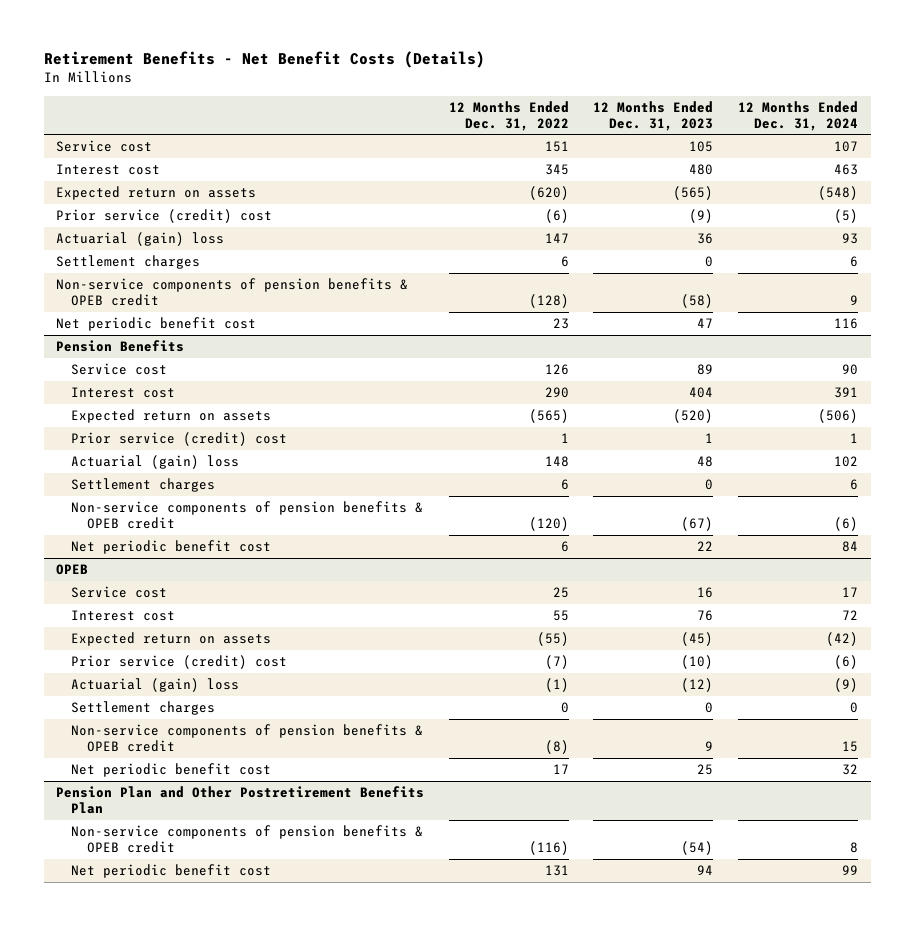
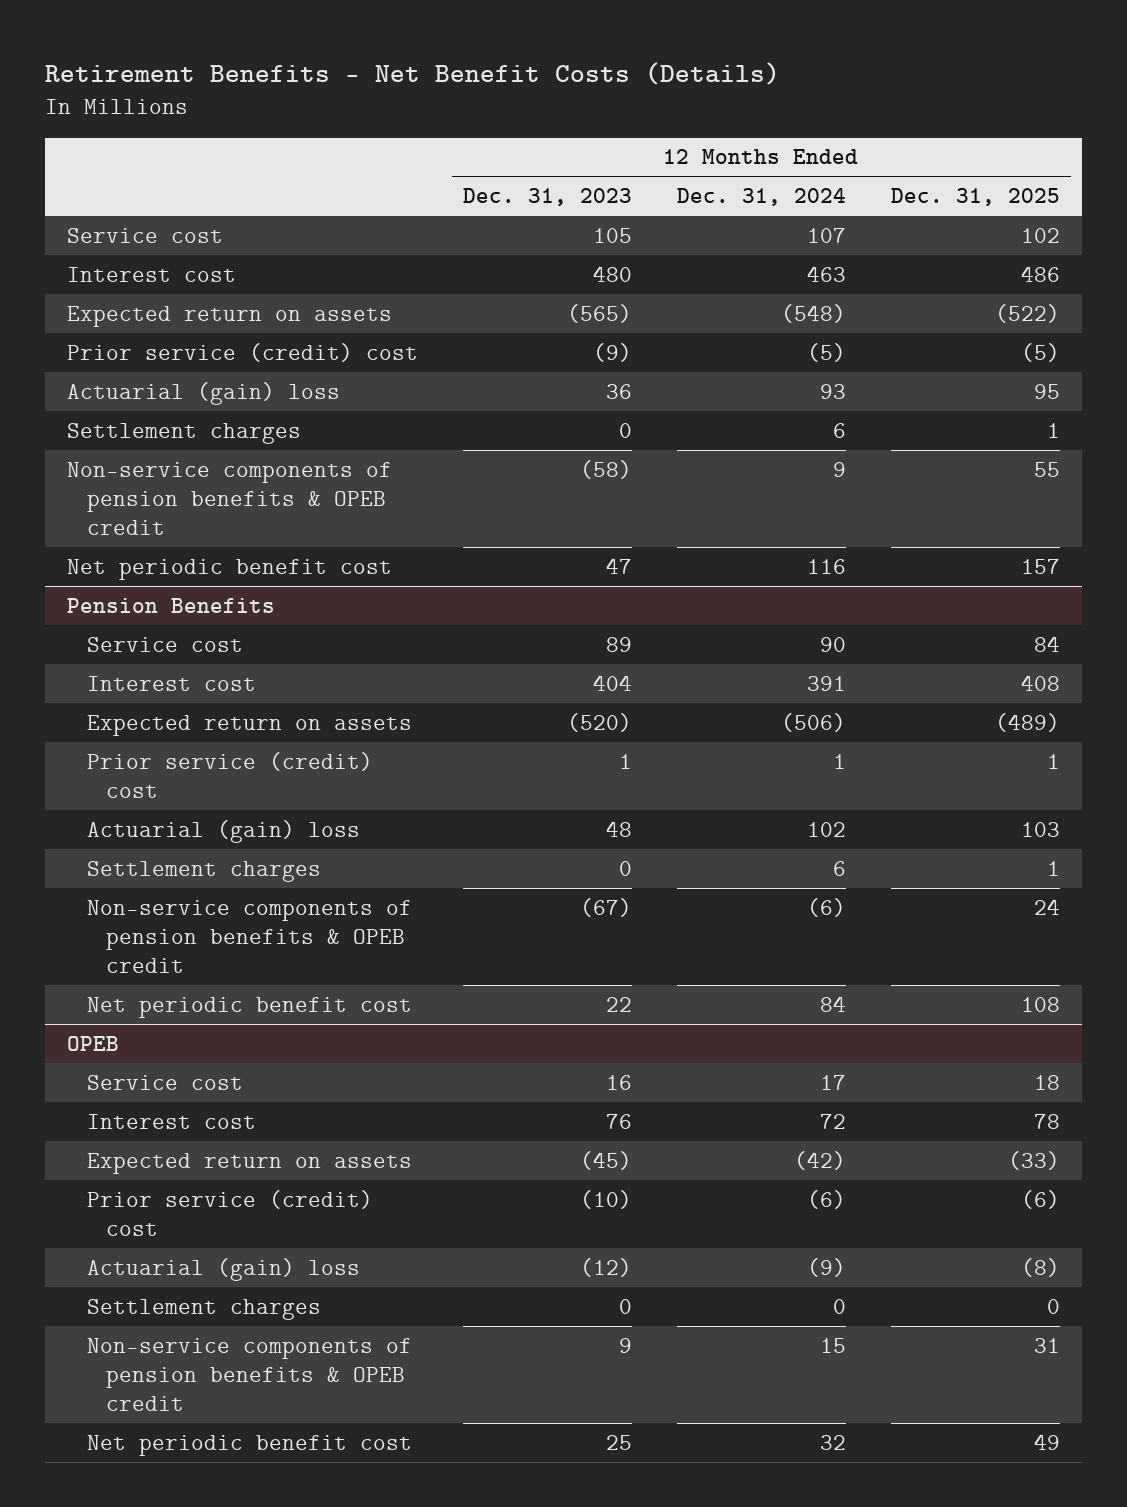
- | 12 Months Ended Dec. 31, 2022 | 12 Months Ended Dec. 31, 2023 | 12 Months Ended Dec. 31, 2024
+ | 12 Months Ended Dec. 31, 2023 | 12 Months Ended Dec. 31, 2024 | 12 Months Ended Dec. 31, 2025
- Pension Plan and Other Postretirement Benefits Plan
- Non-service components of pension benefits & OPEB credit | (116) | (54) | 8
- Net periodic benefit cost | 131 | 94 | 99

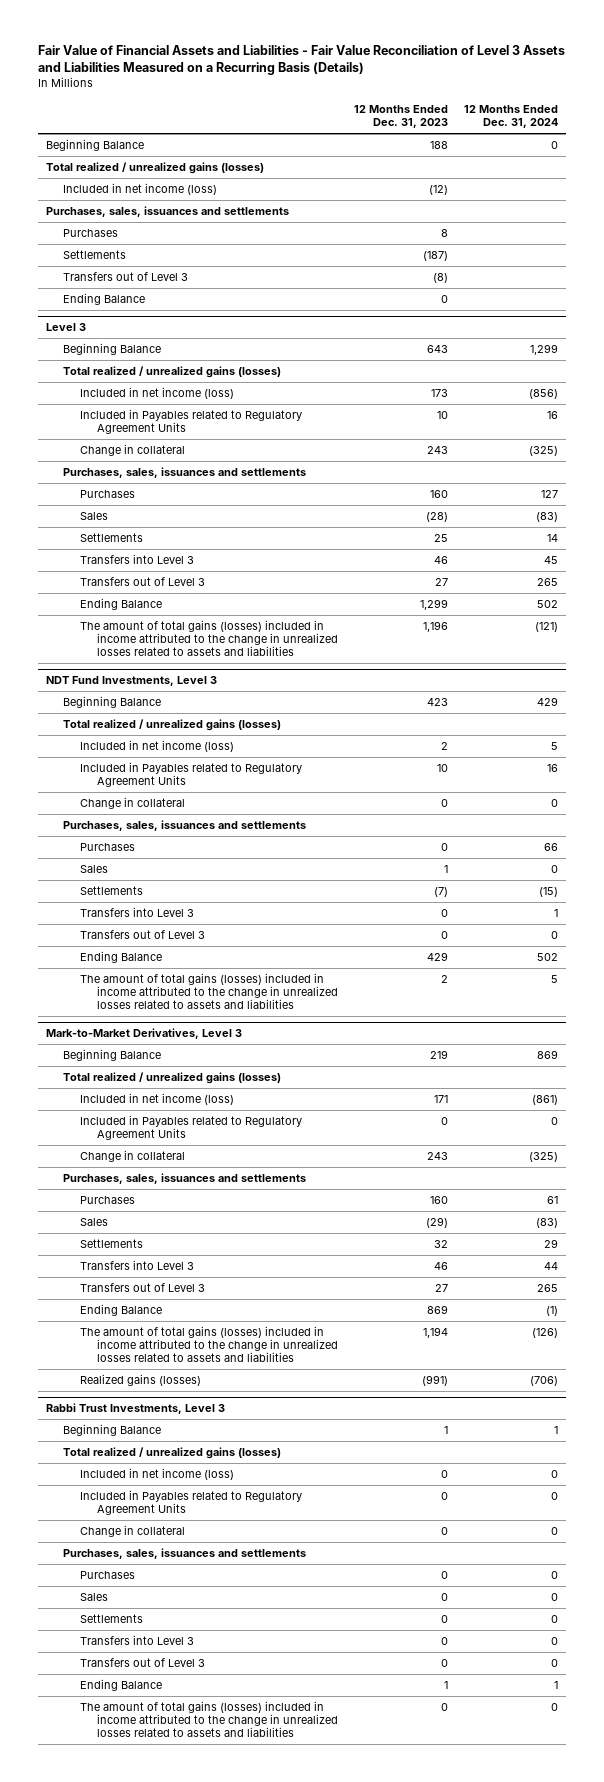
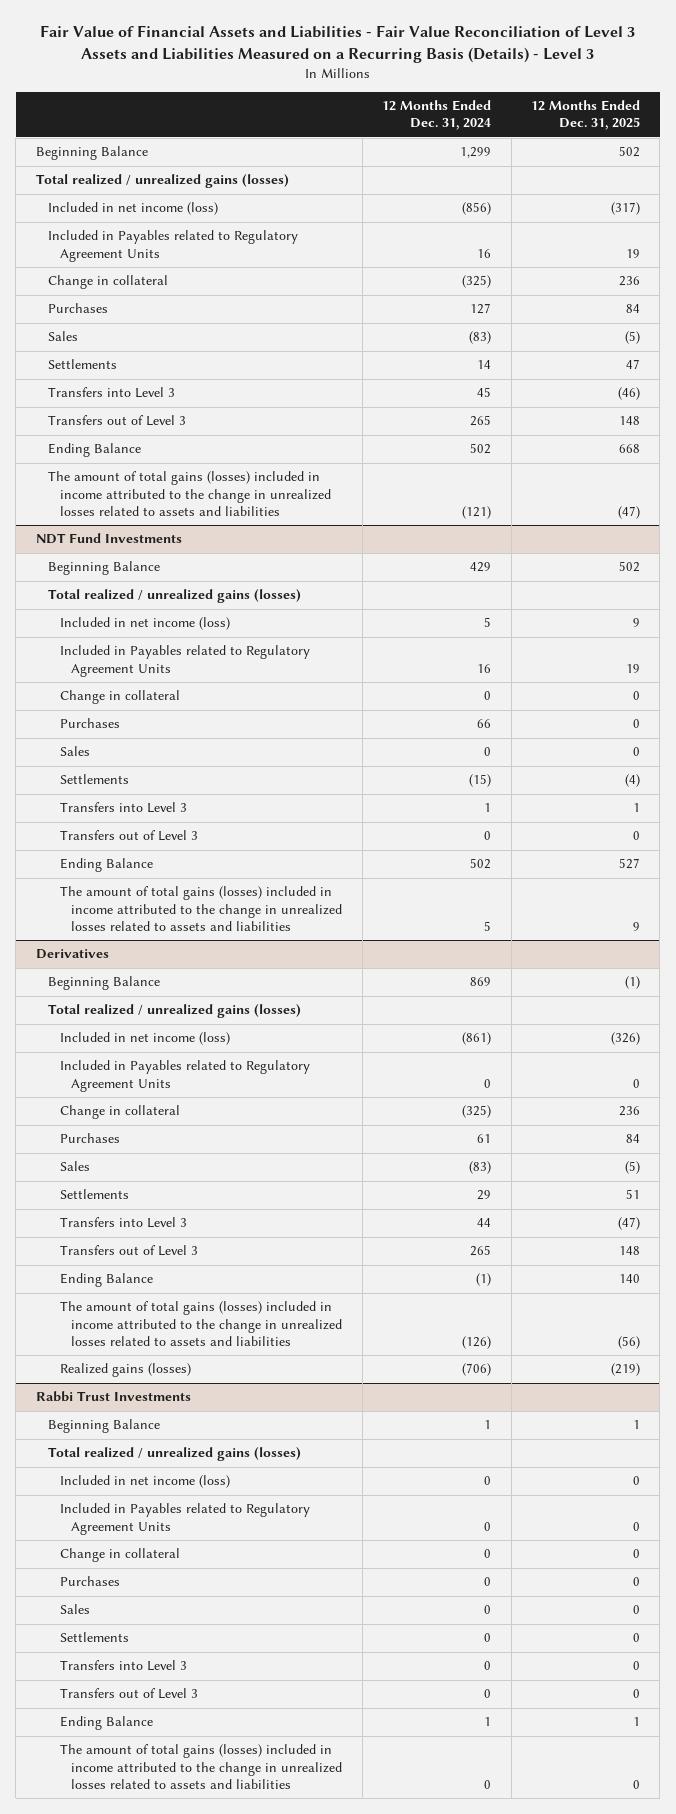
- Fair Value of Financial Assets and Liabilities - Fair Value Reconciliation of Level 3 Assets and Liabilities Measured on a Recurring Basis (Details)
+ Fair Value of Financial Assets and Liabilities - Fair Value Reconciliation of Level 3 Assets and Liabilities Measured on a Recurring Basis (Details) - Level 3
- | 12 Months Ended Dec. 31, 2023 | 12 Months Ended Dec. 31, 2024
+ | 12 Months Ended Dec. 31, 2024 | 12 Months Ended Dec. 31, 2025
- Beginning Balance | 188 | 0
- Total realized / unrealized gains (losses)
- Included in net income (loss) | (12) |
- Purchases, sales, issuances and settlements
- Purchases | 8 |
- Settlements | (187) |
- Transfers out of Level 3 | (8) |
- Ending Balance | 0 |
- Level 3
- Purchases, sales, issuances and settlements
- NDT Fund Investments, Level 3
+ NDT Fund Investments
- Purchases, sales, issuances and settlements
- Mark-to-Market Derivatives, Level 3
+ Derivatives
- Purchases, sales, issuances and settlements
- Rabbi Trust Investments, Level 3
+ Rabbi Trust Investments
- Purchases, sales, issuances and settlements

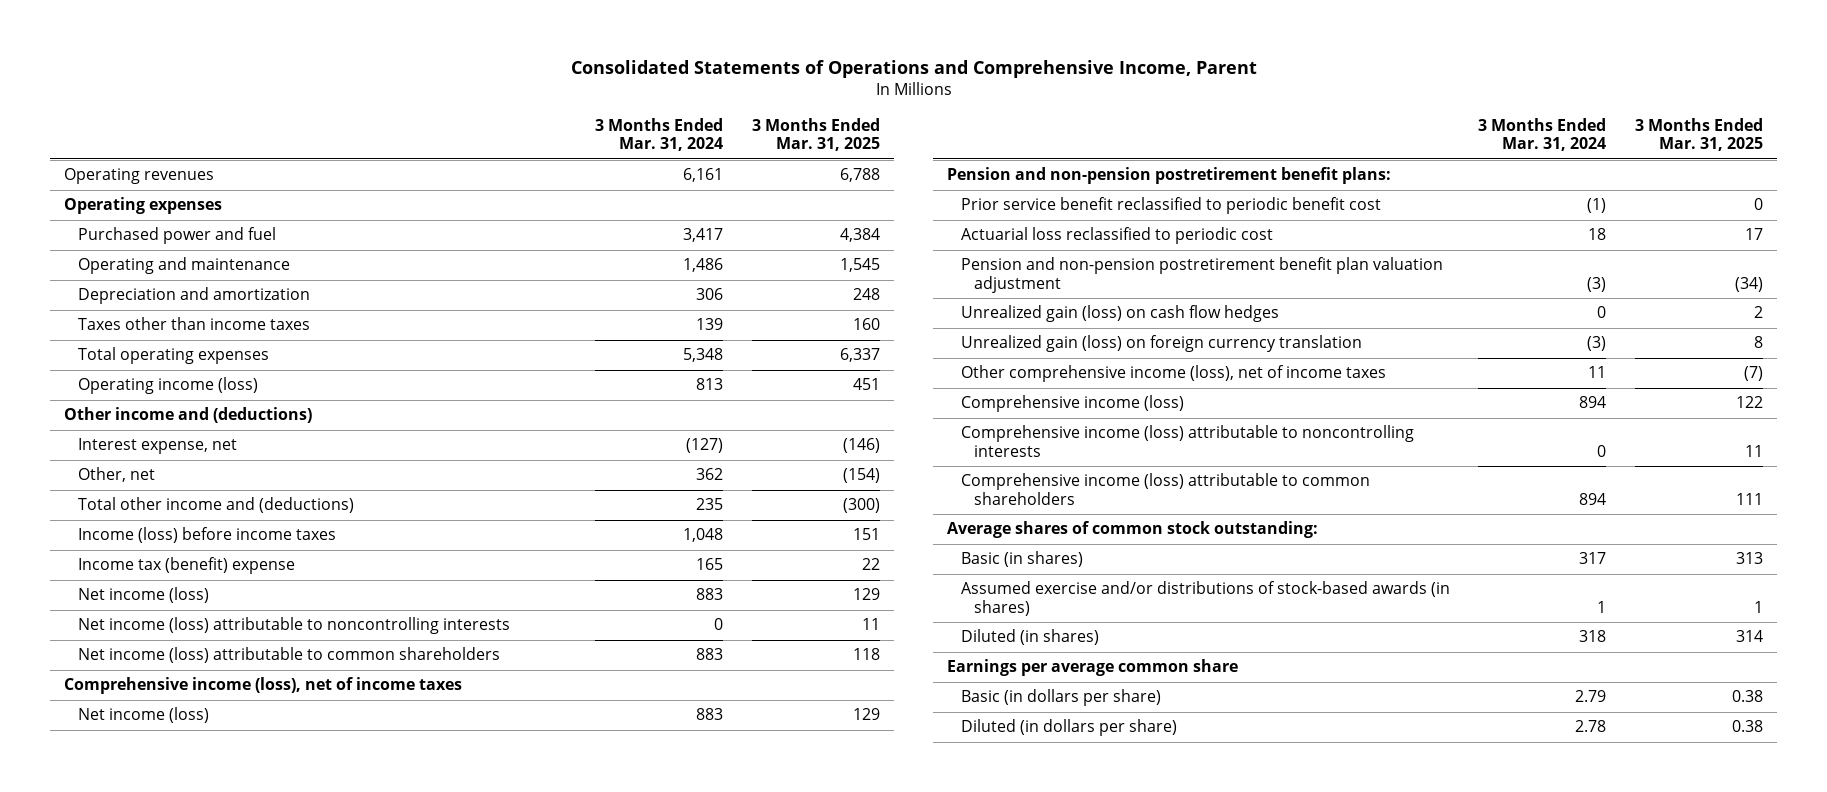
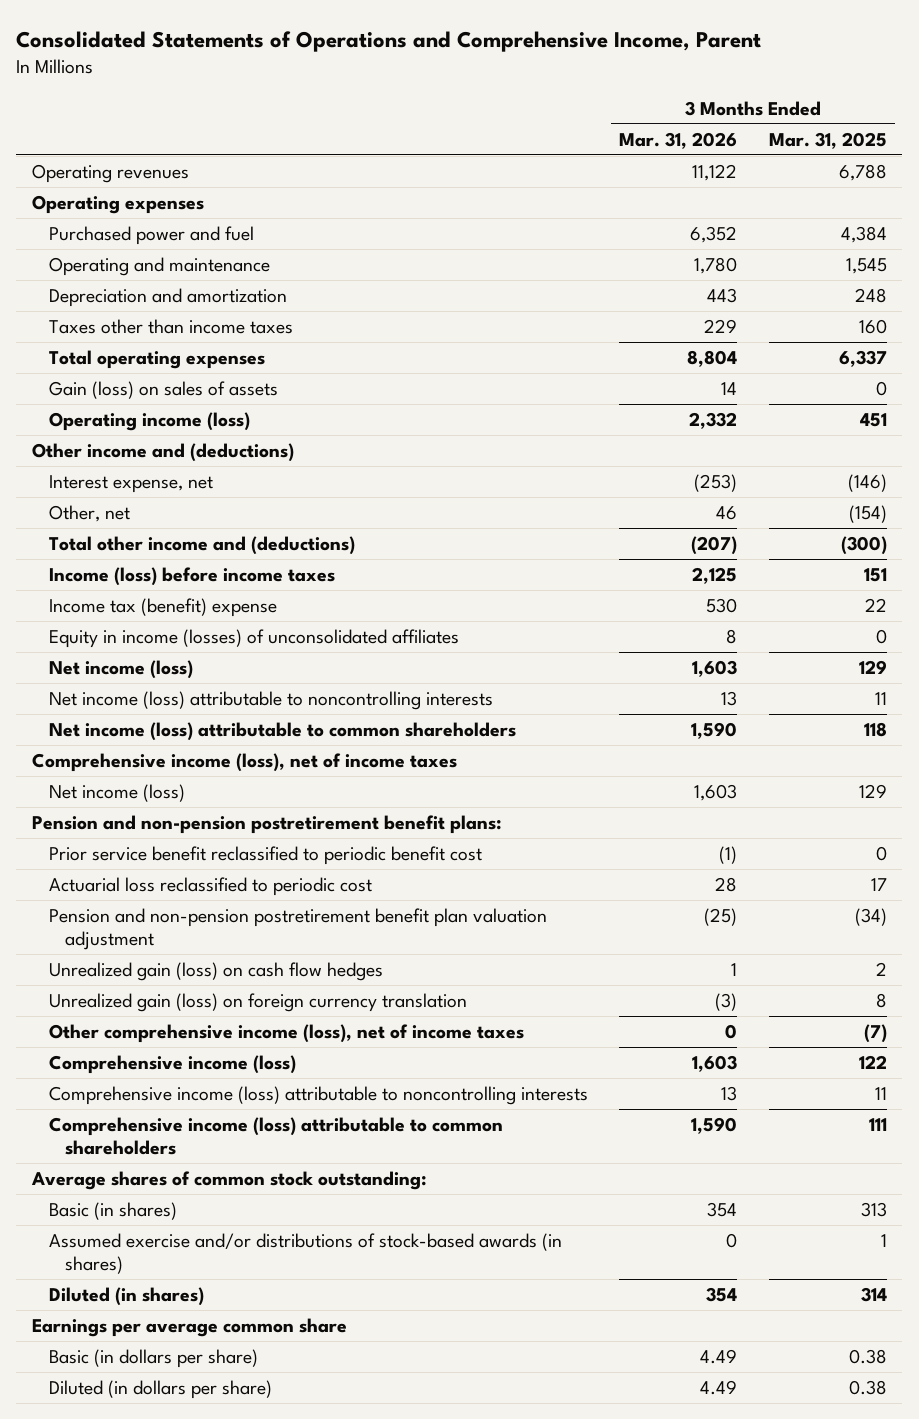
- | 3 Months Ended Mar. 31, 2024 | 3 Months Ended Mar. 31, 2025
+ | 3 Months Ended Mar. 31, 2026 | 3 Months Ended Mar. 31, 2025
+ Gain (loss) on sales of assets | 14 | 0
+ Equity in income (losses) of unconsolidated affiliates | 8 | 0

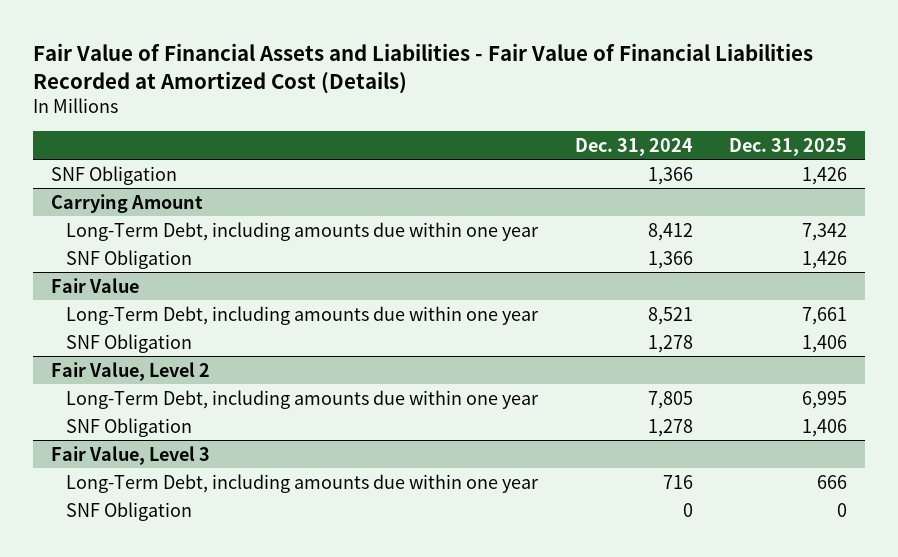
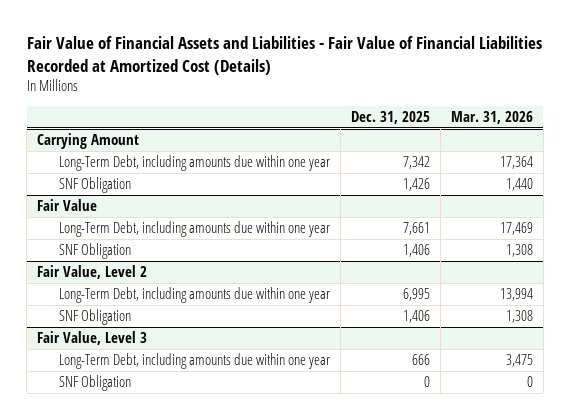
- | Dec. 31, 2024 | Dec. 31, 2025
+ | Dec. 31, 2025 | Mar. 31, 2026
- SNF Obligation | 1,366 | 1,426

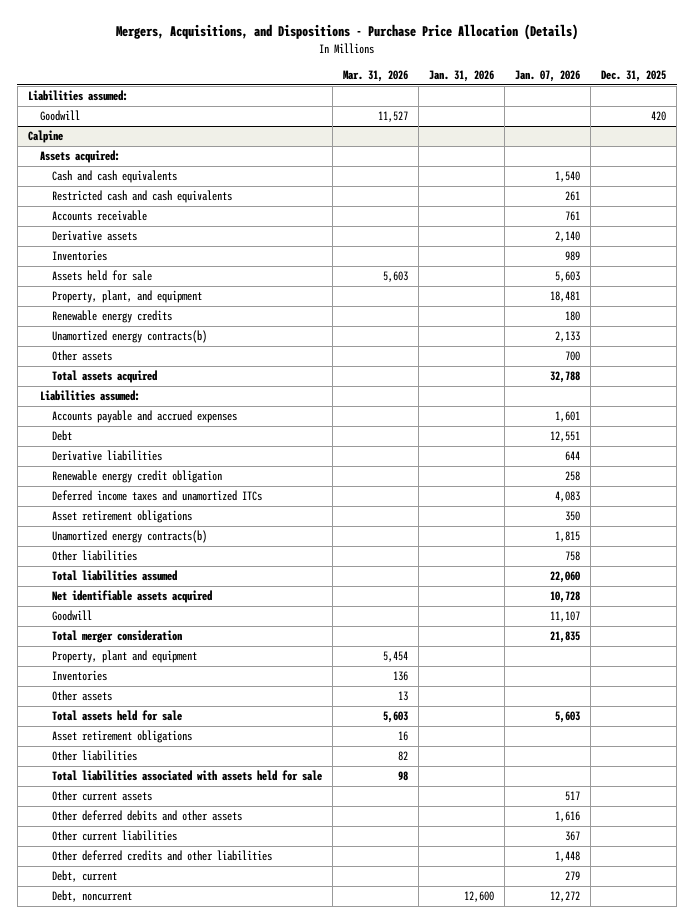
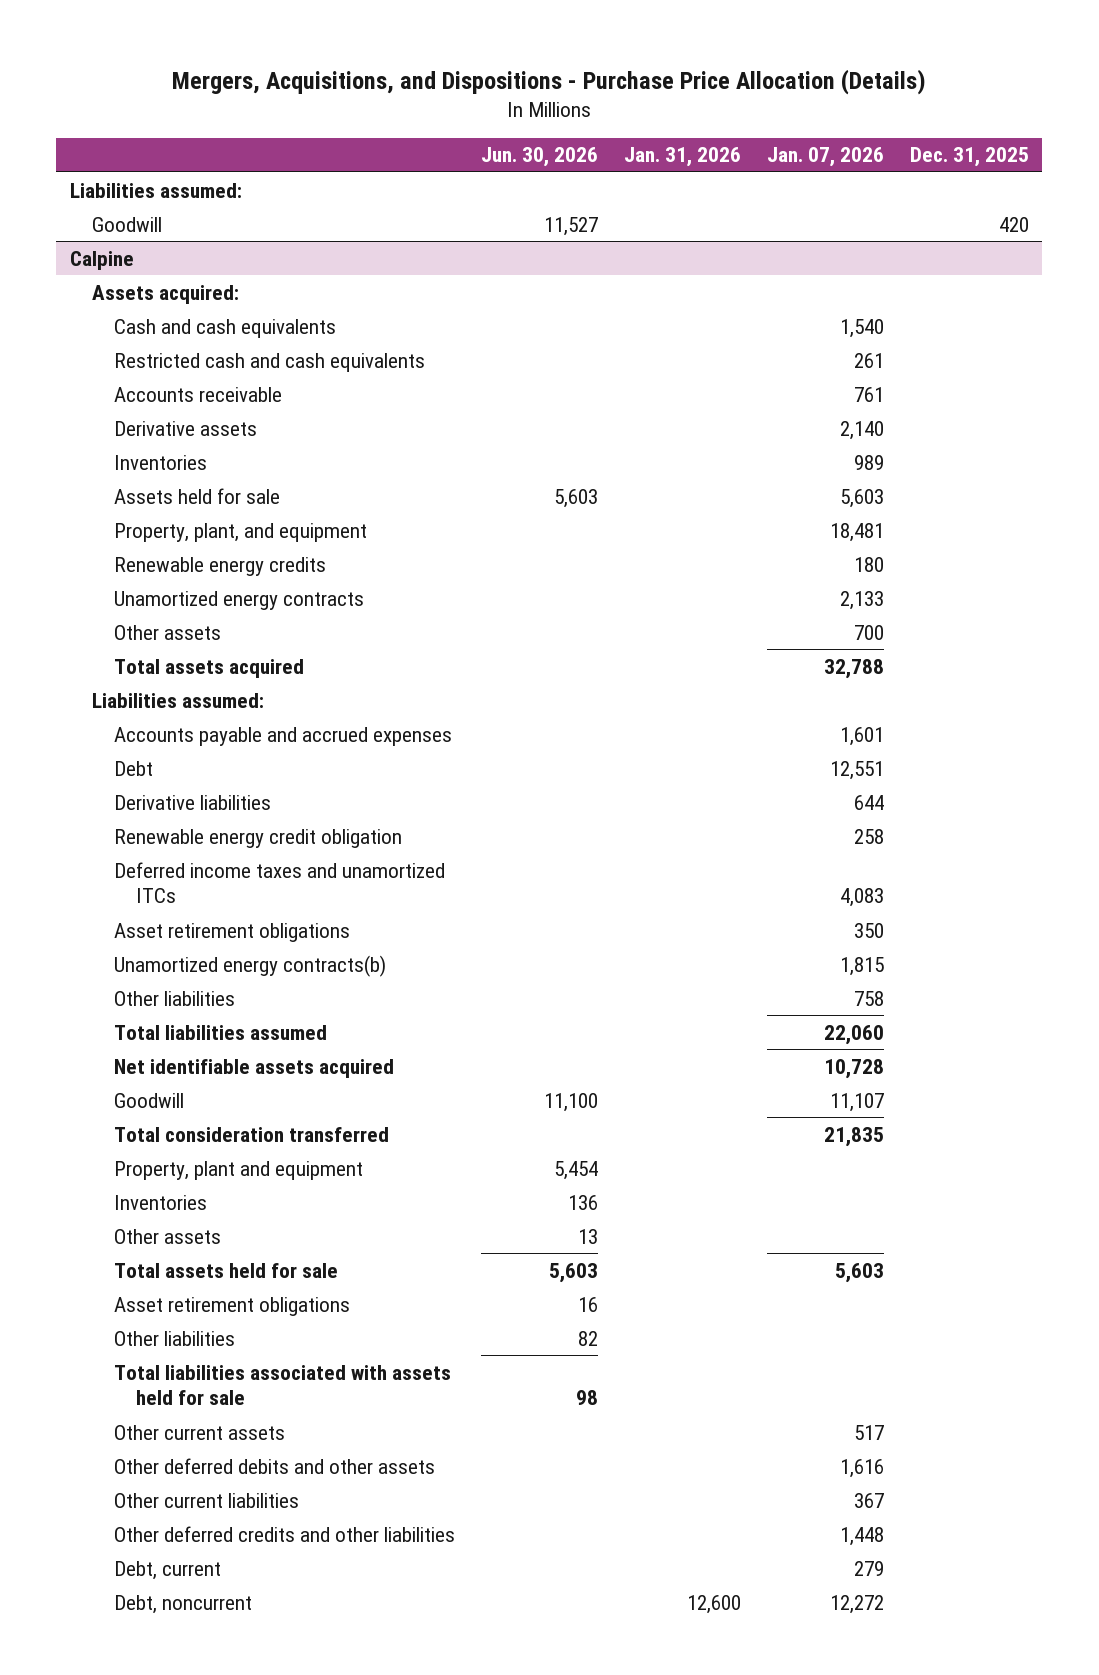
- | Mar. 31, 2026 | Jan. 31, 2026 | Jan. 07, 2026 | Dec. 31, 2025
+ | Jun. 30, 2026 | Jan. 31, 2026 | Jan. 07, 2026 | Dec. 31, 2025
@ Calpine
- Unamortized energy contracts(b) | | | 2,133 |
+ Unamortized energy contracts | | | 2,133 |
- Total merger consideration | | | 21,835 |
+ Total consideration transferred | | | 21,835 |

